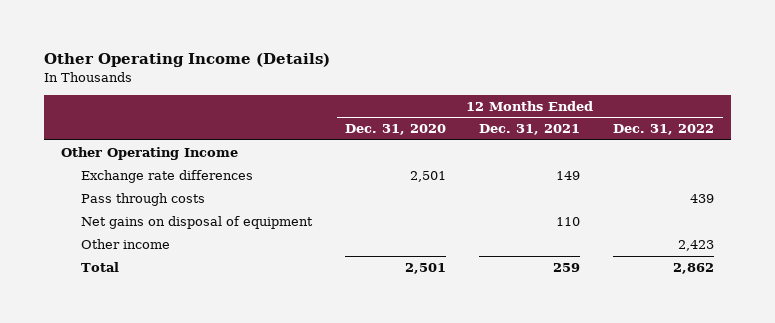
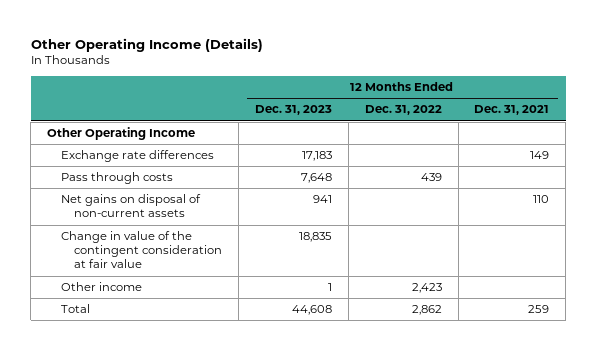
- | 12 Months Ended Dec. 31, 2020 | 12 Months Ended Dec. 31, 2021 | 12 Months Ended Dec. 31, 2022
+ | 12 Months Ended Dec. 31, 2023 | 12 Months Ended Dec. 31, 2022 | 12 Months Ended Dec. 31, 2021
- Net gains on disposal of equipment | | 110 |
+ Net gains on disposal of non-current assets | 941 | | 110
+ Change in value of the contingent consideration at fair value | 18,835 | |

